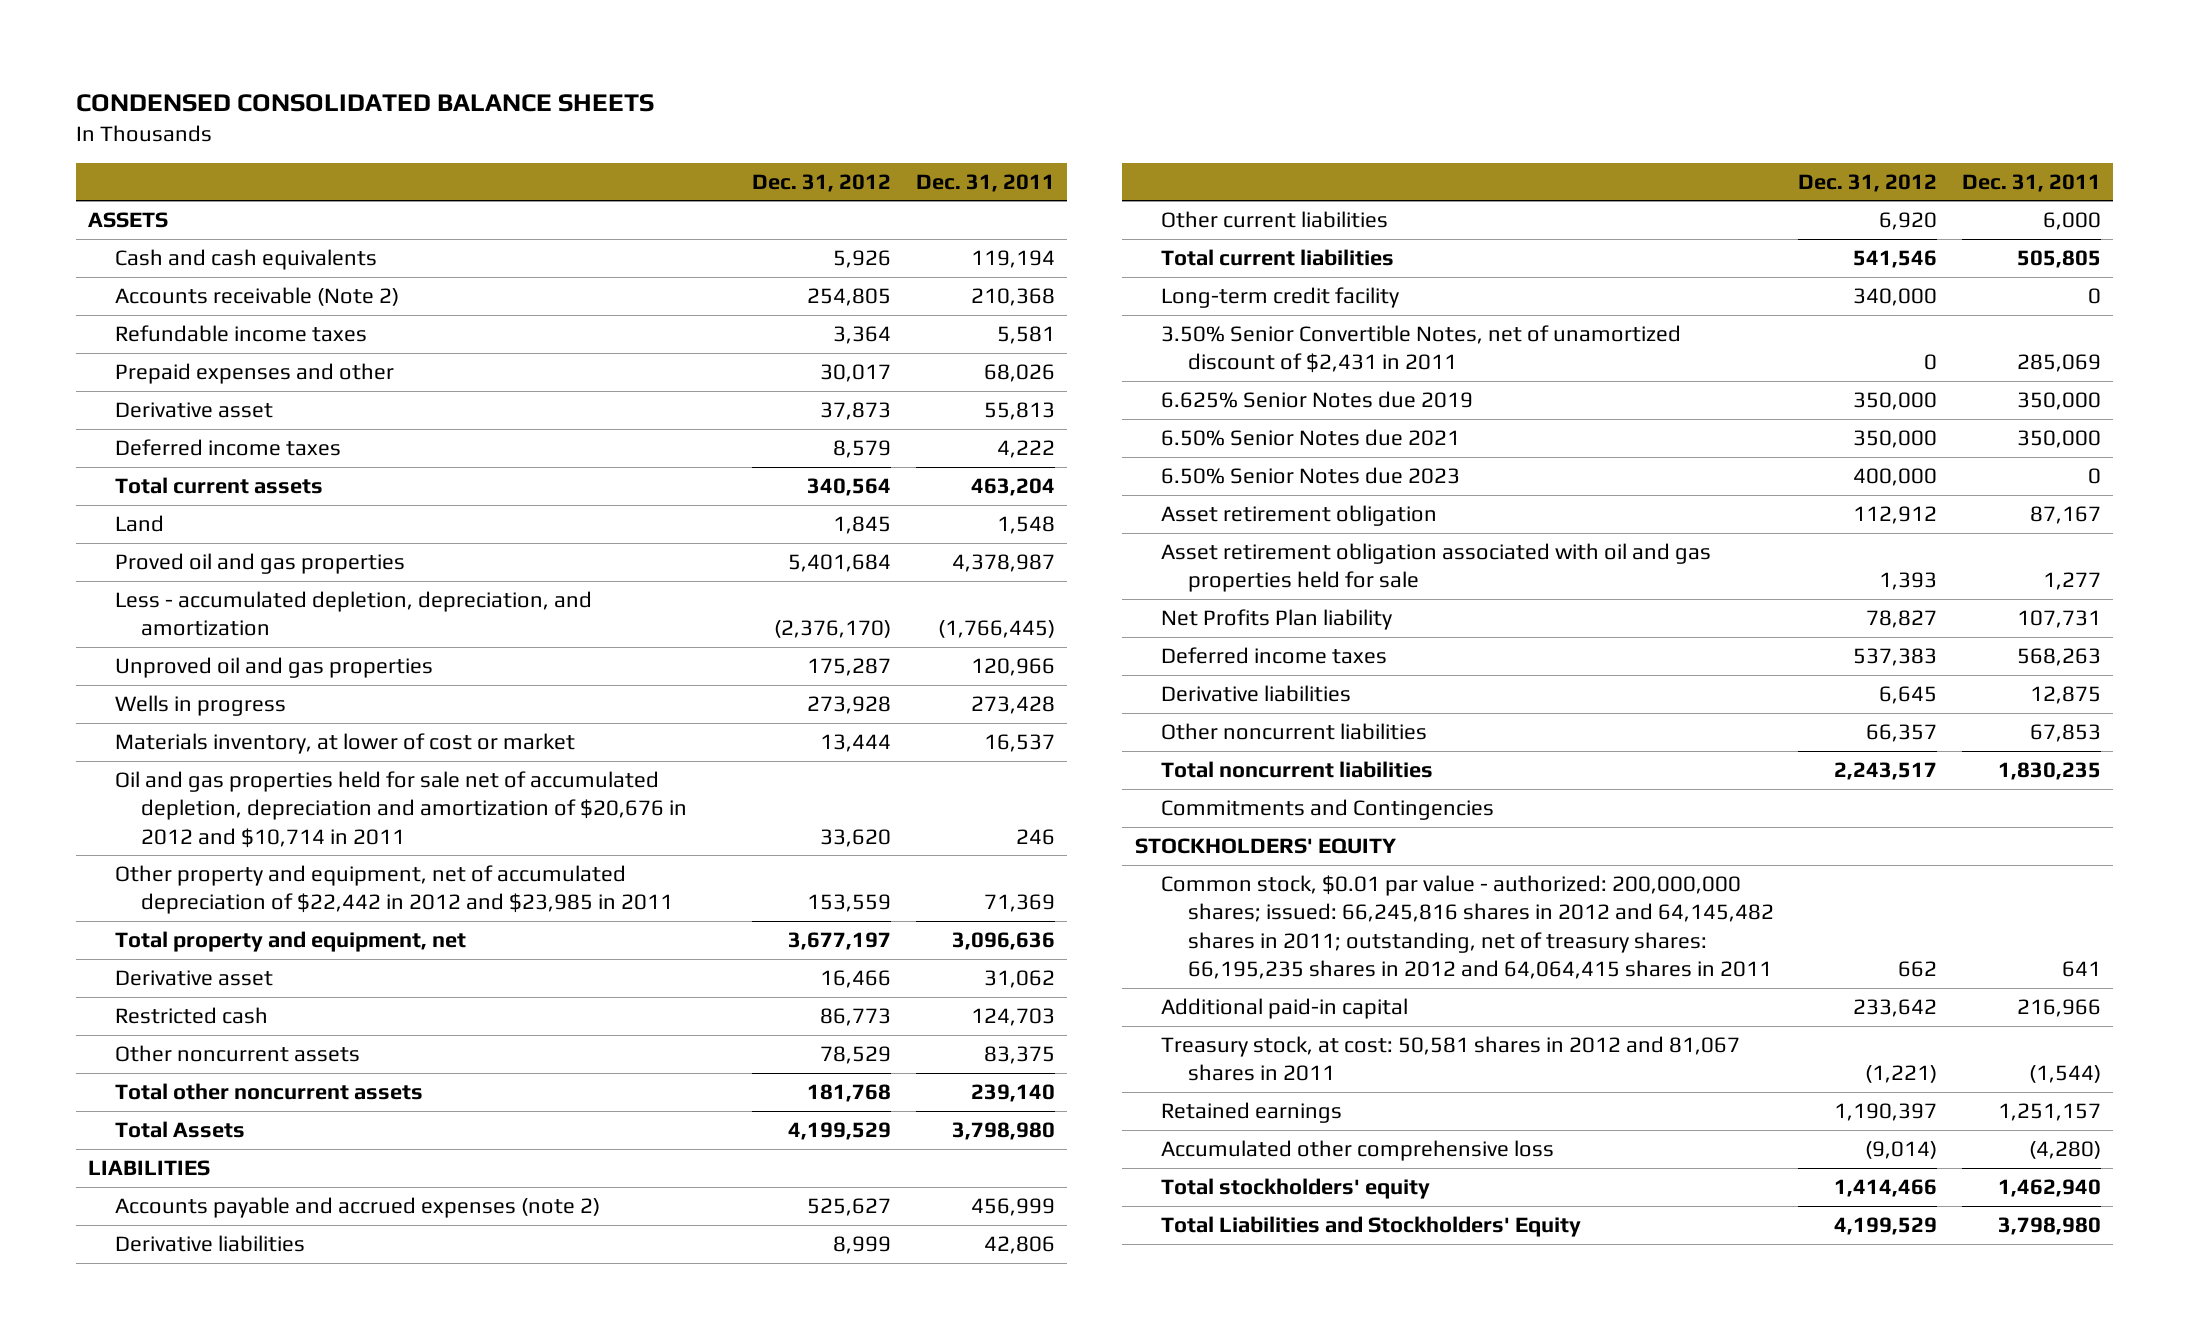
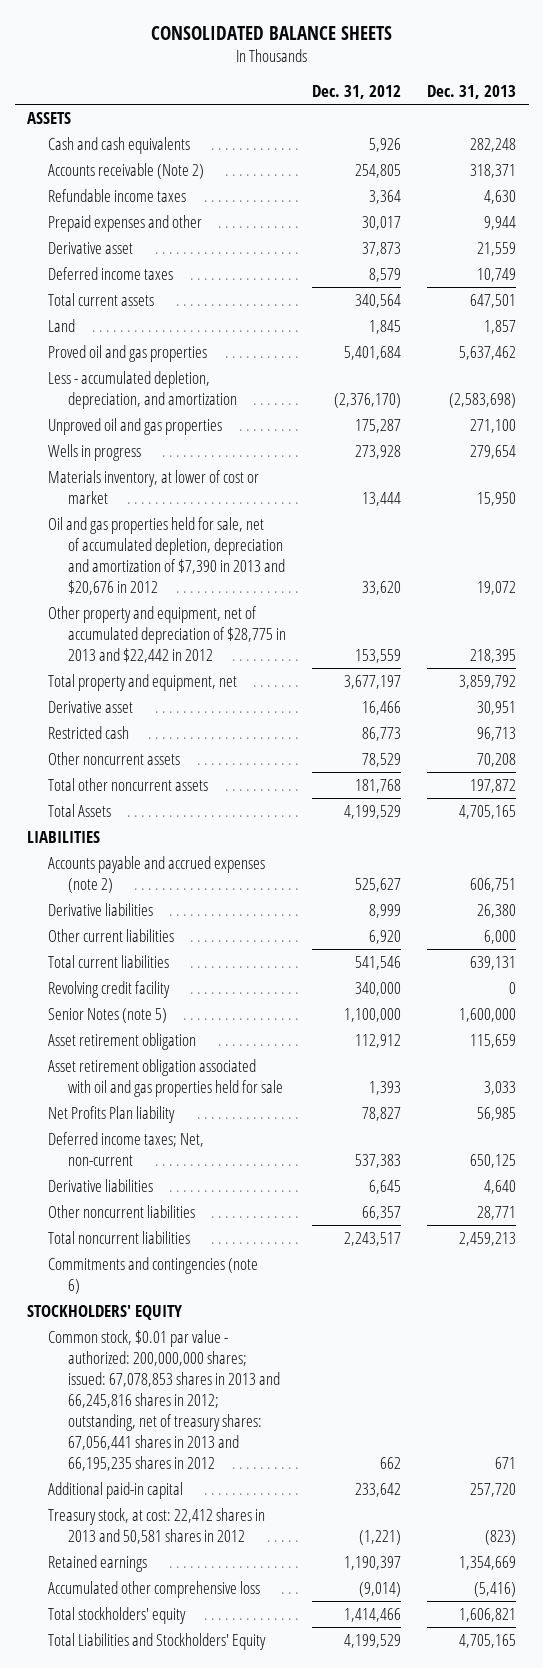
- CONDENSED CONSOLIDATED BALANCE SHEETS
+ CONSOLIDATED BALANCE SHEETS
- | Dec. 31, 2012 | Dec. 31, 2011
+ | Dec. 31, 2012 | Dec. 31, 2013
- Oil and gas properties held for sale net of accumulated depletion, depreciation and amortization of $20,676 in 2012 and $10,714 in 2011 | 33,620 | 246
- Other property and equipment, net of accumulated depreciation of $22,442 in 2012 and $23,985 in 2011 | 153,559 | 71,369
+ Oil and gas properties held for sale, net of accumulated depletion, depreciation and amortization of $7,390 in 2013 and $20,676 in 2012 | 33,620 | 19,072
+ Other property and equipment, net of accumulated depreciation of $28,775 in 2013 and $22,442 in 2012 | 153,559 | 218,395
- Long-term credit facility | 340,000 | 0
- 3.50% Senior Convertible Notes, net of unamortized discount of $2,431 in 2011 | 0 | 285,069
- 6.625% Senior Notes due 2019 | 350,000 | 350,000
- 6.50% Senior Notes due 2021 | 350,000 | 350,000
- 6.50% Senior Notes due 2023 | 400,000 | 0
+ Revolving credit facility | 340,000 | 0
+ Senior Notes (note 5) | 1,100,000 | 1,600,000
- Deferred income taxes | 537,383 | 568,263
+ Deferred income taxes; Net, non-current | 537,383 | 650,125
- Commitments and Contingencies
+ Commitments and contingencies (note 6)
- Common stock, $0.01 par value - authorized: 200,000,000 shares; issued: 66,245,816 shares in 2012 and 64,145,482 shares in 2011; outstanding, net of treasury shares: 66,195,235 shares in 2012 and 64,064,415 shares in 2011 | 662 | 641
+ Common stock, $0.01 par value - authorized: 200,000,000 shares; issued: 67,078,853 shares in 2013 and 66,245,816 shares in 2012; outstanding, net of treasury shares: 67,056,441 shares in 2013 and 66,195,235 shares in 2012 | 662 | 671
- Treasury stock, at cost: 50,581 shares in 2012 and 81,067 shares in 2011 | (1,221) | (1,544)
+ Treasury stock, at cost: 22,412 shares in 2013 and 50,581 shares in 2012 | (1,221) | (823)

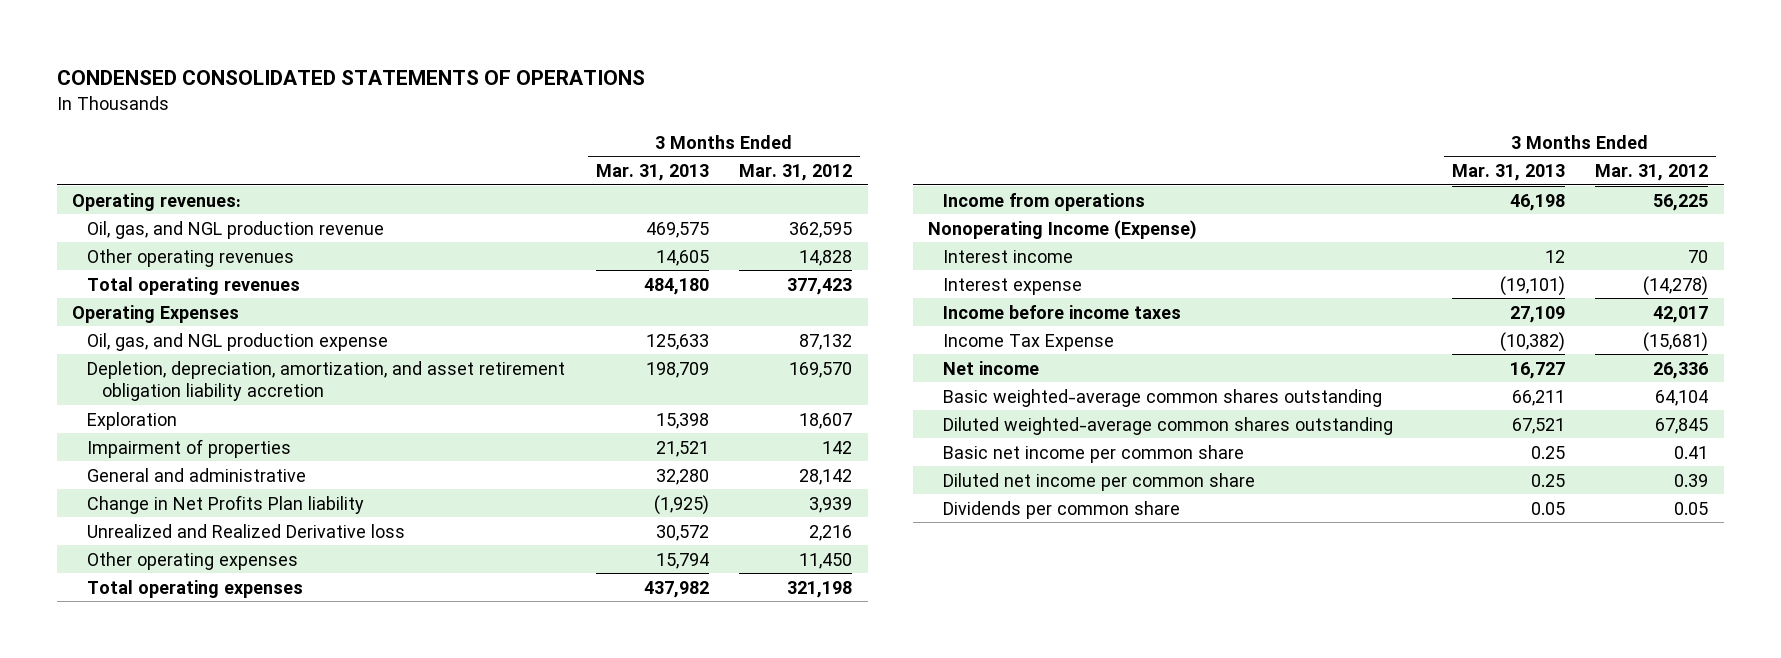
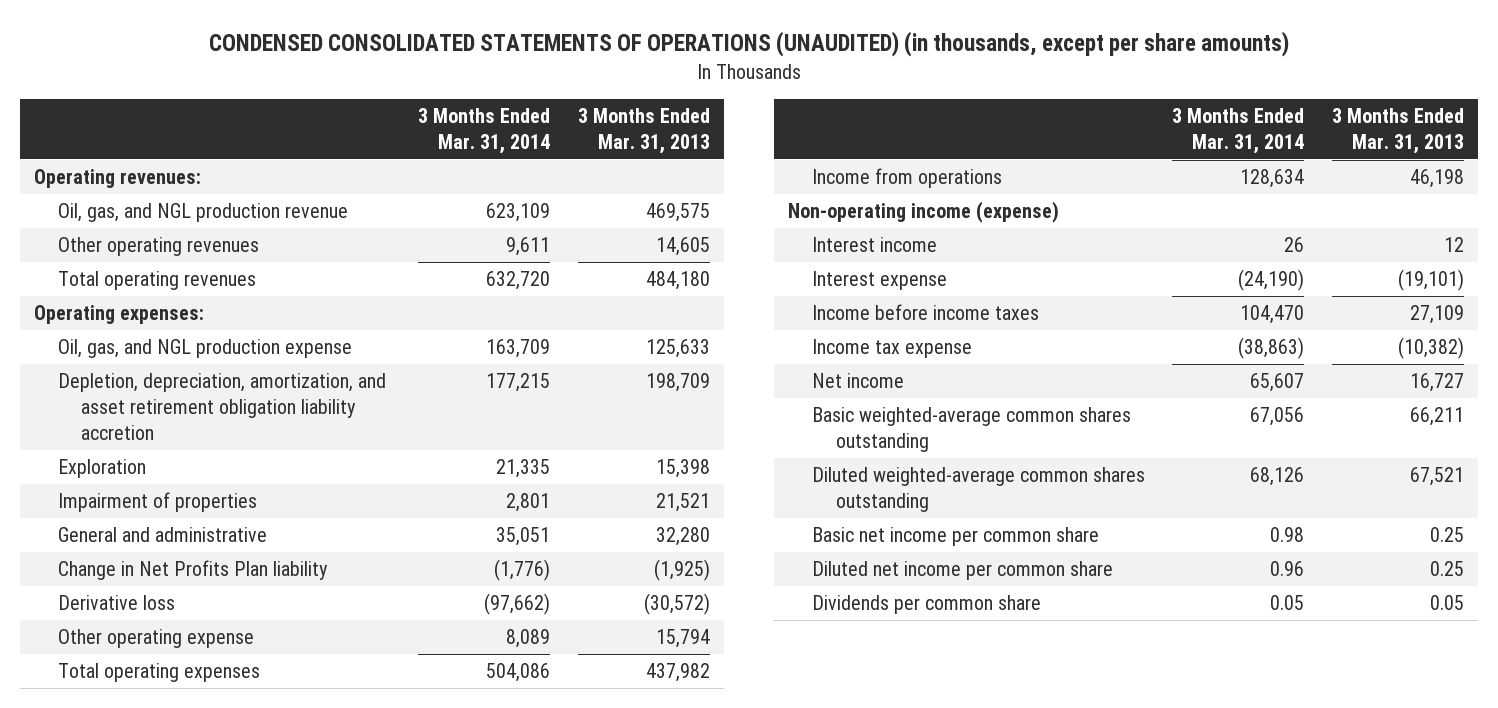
- CONDENSED CONSOLIDATED STATEMENTS OF OPERATIONS
+ CONDENSED CONSOLIDATED STATEMENTS OF OPERATIONS (UNAUDITED) (in thousands, except per share amounts)
- | 3 Months Ended Mar. 31, 2013 | 3 Months Ended Mar. 31, 2012
+ | 3 Months Ended Mar. 31, 2014 | 3 Months Ended Mar. 31, 2013
- Operating Expenses
+ Operating expenses:
- Unrealized and Realized Derivative loss | 30,572 | 2,216
- Other operating expenses | 15,794 | 11,450
+ Derivative loss | (97,662) | (30,572)
+ Other operating expense | 8,089 | 15,794
- Nonoperating Income (Expense)
+ Non-operating income (expense)
- Income Tax Expense | (10,382) | (15,681)
+ Income tax expense | (38,863) | (10,382)

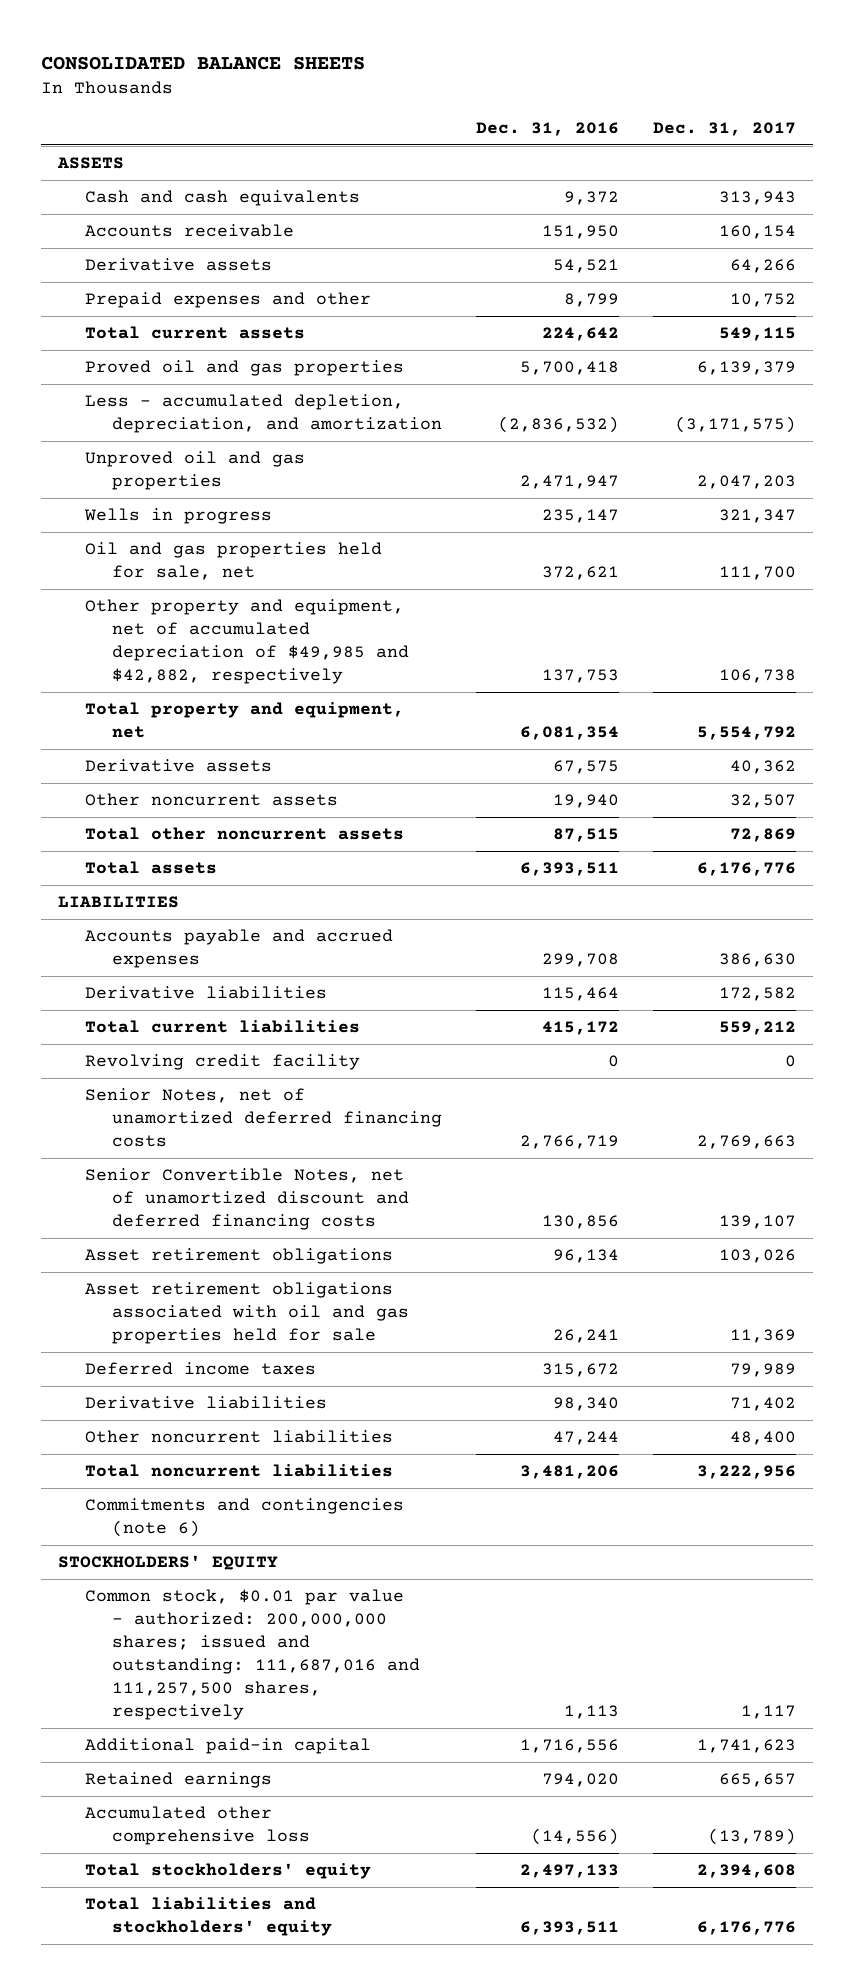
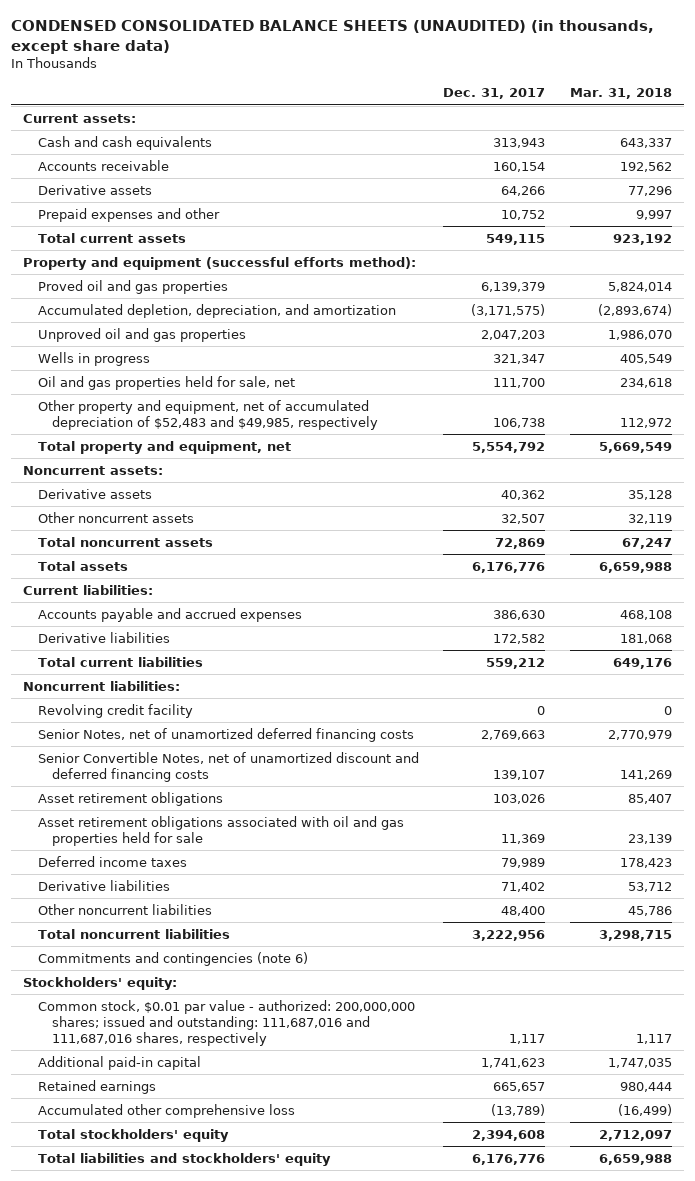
- CONSOLIDATED BALANCE SHEETS
+ CONDENSED CONSOLIDATED BALANCE SHEETS (UNAUDITED) (in thousands, except share data)
- | Dec. 31, 2016 | Dec. 31, 2017
+ | Dec. 31, 2017 | Mar. 31, 2018
- ASSETS
+ Current assets:
+ Property and equipment (successful efforts method):
- Less - accumulated depletion, depreciation, and amortization | (2,836,532) | (3,171,575)
+ Accumulated depletion, depreciation, and amortization | (3,171,575) | (2,893,674)
- Other property and equipment, net of accumulated depreciation of $49,985 and $42,882, respectively | 137,753 | 106,738
+ Other property and equipment, net of accumulated depreciation of $52,483 and $49,985, respectively | 106,738 | 112,972
+ Noncurrent assets:
- Total other noncurrent assets | 87,515 | 72,869
+ Total noncurrent assets | 72,869 | 67,247
- LIABILITIES
+ Current liabilities:
+ Noncurrent liabilities:
- STOCKHOLDERS' EQUITY
- Common stock, $0.01 par value - authorized: 200,000,000 shares; issued and outstanding: 111,687,016 and 111,257,500 shares, respectively | 1,113 | 1,117
+ Stockholders' equity:
+ Common stock, $0.01 par value - authorized: 200,000,000 shares; issued and outstanding: 111,687,016 and 111,687,016 shares, respectively | 1,117 | 1,117

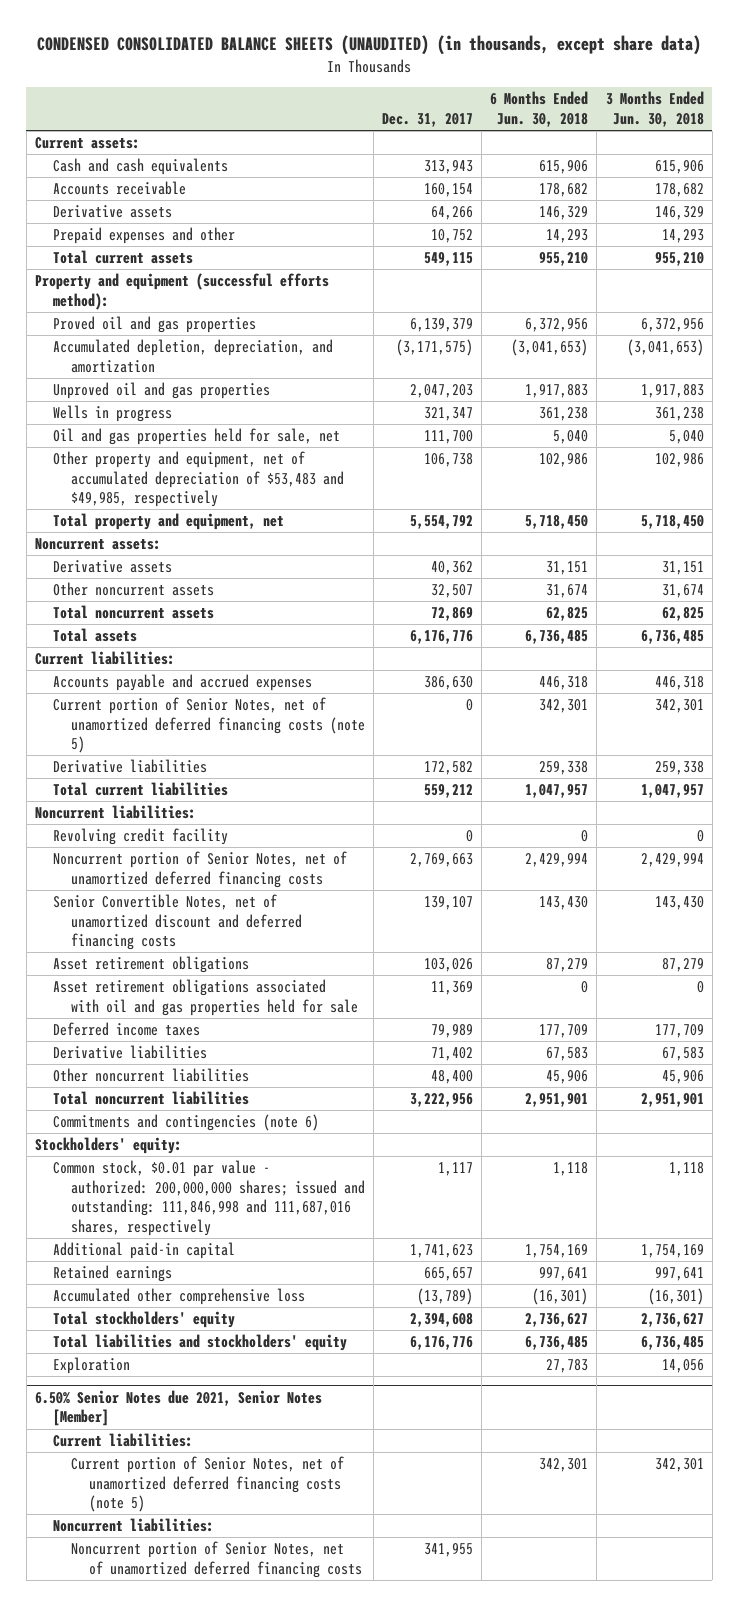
- | Dec. 31, 2017 | Mar. 31, 2018
+ | Dec. 31, 2017 | 6 Months Ended Jun. 30, 2018 | 3 Months Ended Jun. 30, 2018
- Other property and equipment, net of accumulated depreciation of $52,483 and $49,985, respectively | 106,738 | 112,972
+ Other property and equipment, net of accumulated depreciation of $53,483 and $49,985, respectively | 106,738 | 102,986 | 102,986
+ Current portion of Senior Notes, net of unamortized deferred financing costs (note 5) | 0 | 342,301 | 342,301
- Senior Notes, net of unamortized deferred financing costs | 2,769,663 | 2,770,979
+ Noncurrent portion of Senior Notes, net of unamortized deferred financing costs | 2,769,663 | 2,429,994 | 2,429,994
- Common stock, $0.01 par value - authorized: 200,000,000 shares; issued and outstanding: 111,687,016 and 111,687,016 shares, respectively | 1,117 | 1,117
+ Common stock, $0.01 par value - authorized: 200,000,000 shares; issued and outstanding: 111,846,998 and 111,687,016 shares, respectively | 1,117 | 1,118 | 1,118
+ Exploration | | 27,783 | 14,056
+ 6.50% Senior Notes due 2021, Senior Notes [Member]
+ Current liabilities:
+ Current portion of Senior Notes, net of unamortized deferred financing costs (note 5) | | 342,301 | 342,301
+ Noncurrent liabilities:
+ Noncurrent portion of Senior Notes, net of unamortized deferred financing costs | 341,955 | |

